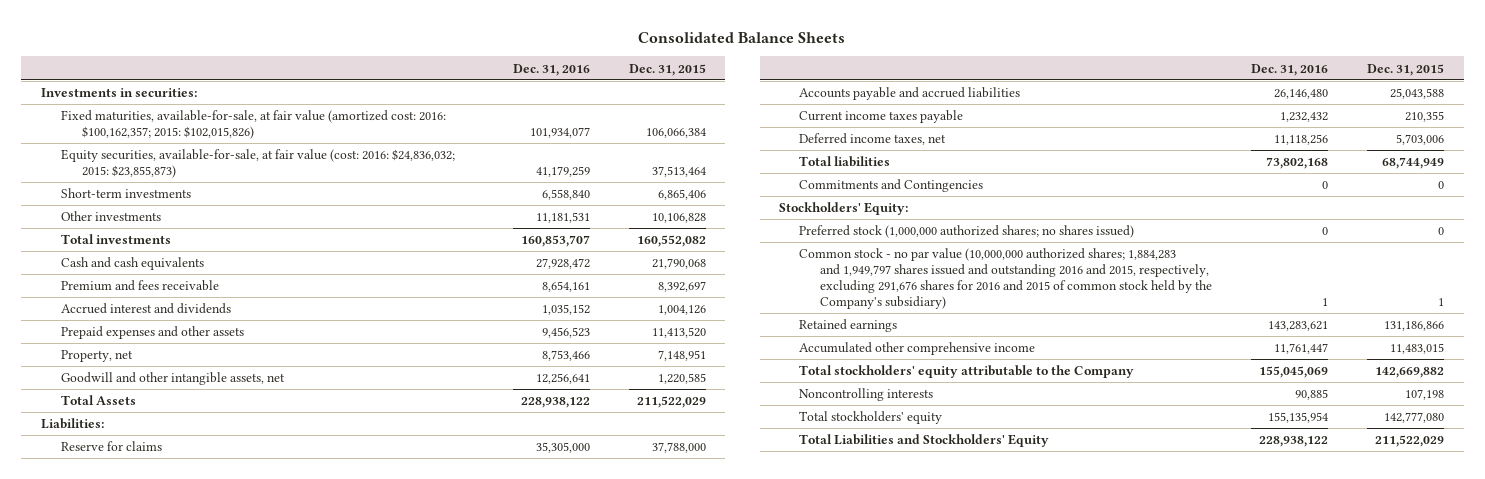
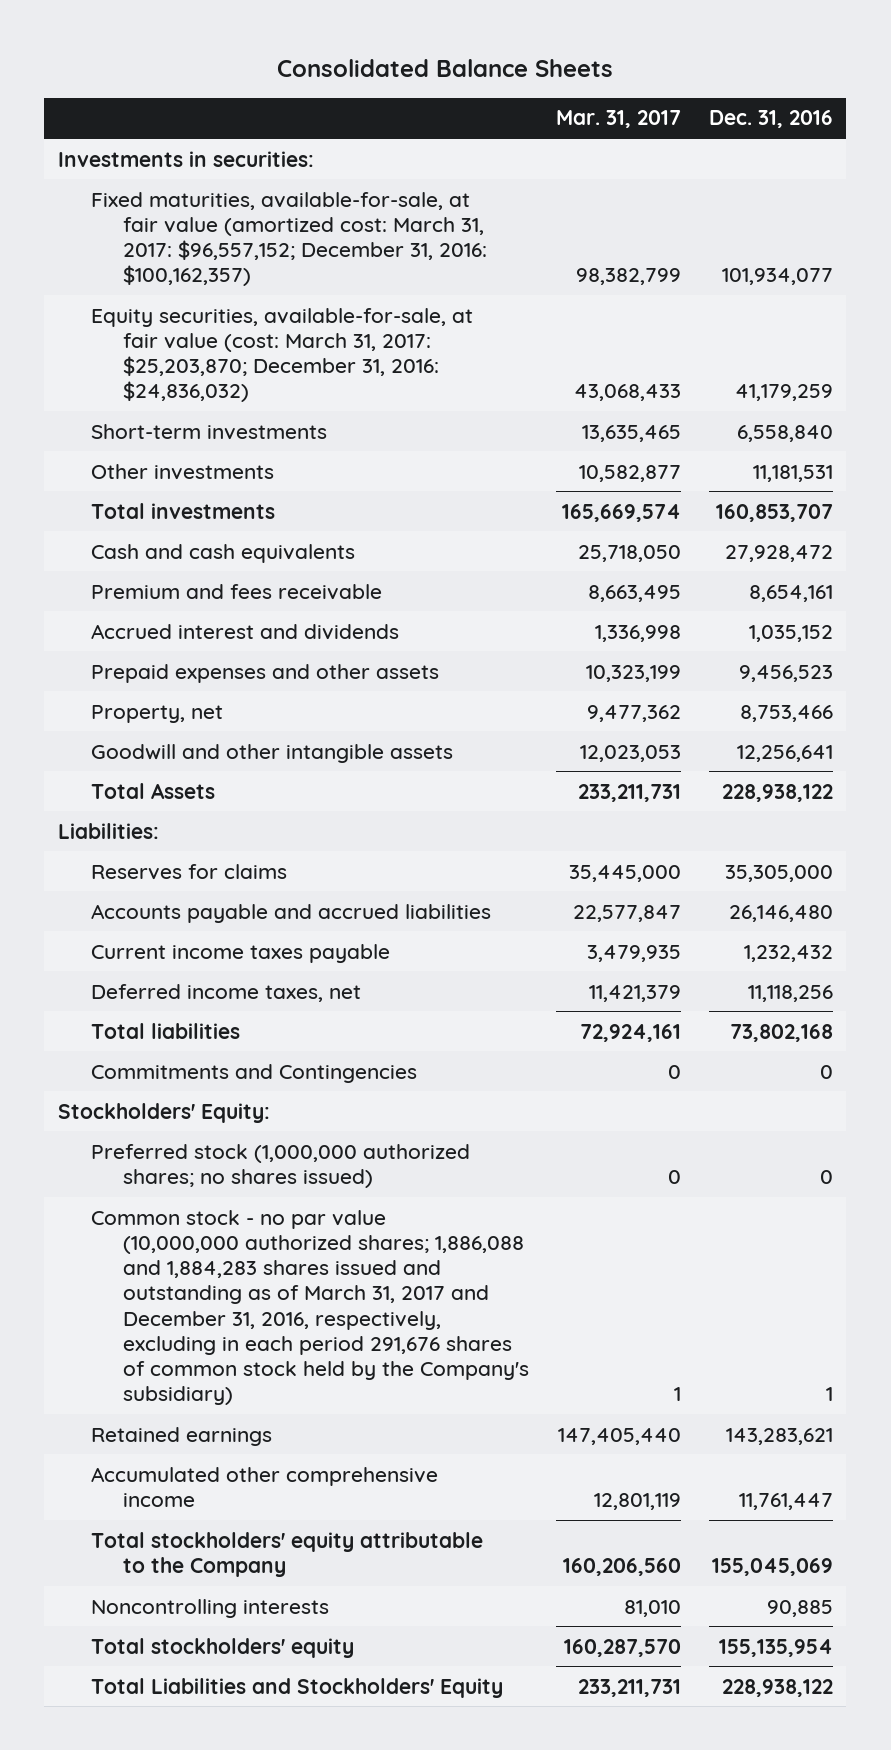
- | Dec. 31, 2016 | Dec. 31, 2015
+ | Mar. 31, 2017 | Dec. 31, 2016
- Fixed maturities, available-for-sale, at fair value (amortized cost: 2016: $100,162,357; 2015: $102,015,826) | 101,934,077 | 106,066,384
- Equity securities, available-for-sale, at fair value (cost: 2016: $24,836,032; 2015: $23,855,873) | 41,179,259 | 37,513,464
+ Fixed maturities, available-for-sale, at fair value (amortized cost: March 31, 2017: $96,557,152; December 31, 2016: $100,162,357) | 98,382,799 | 101,934,077
+ Equity securities, available-for-sale, at fair value (cost: March 31, 2017: $25,203,870; December 31, 2016: $24,836,032) | 43,068,433 | 41,179,259
- Goodwill and other intangible assets, net | 12,256,641 | 1,220,585
+ Goodwill and other intangible assets | 12,023,053 | 12,256,641
- Reserve for claims | 35,305,000 | 37,788,000
+ Reserves for claims | 35,445,000 | 35,305,000
- Common stock - no par value (10,000,000 authorized shares; 1,884,283 and 1,949,797 shares issued and outstanding 2016 and 2015, respectively, excluding 291,676 shares for 2016 and 2015 of common stock held by the Company's subsidiary) | 1 | 1
+ Common stock - no par value (10,000,000 authorized shares; 1,886,088 and 1,884,283 shares issued and outstanding as of March 31, 2017 and December 31, 2016, respectively, excluding in each period 291,676 shares of common stock held by the Company's subsidiary) | 1 | 1

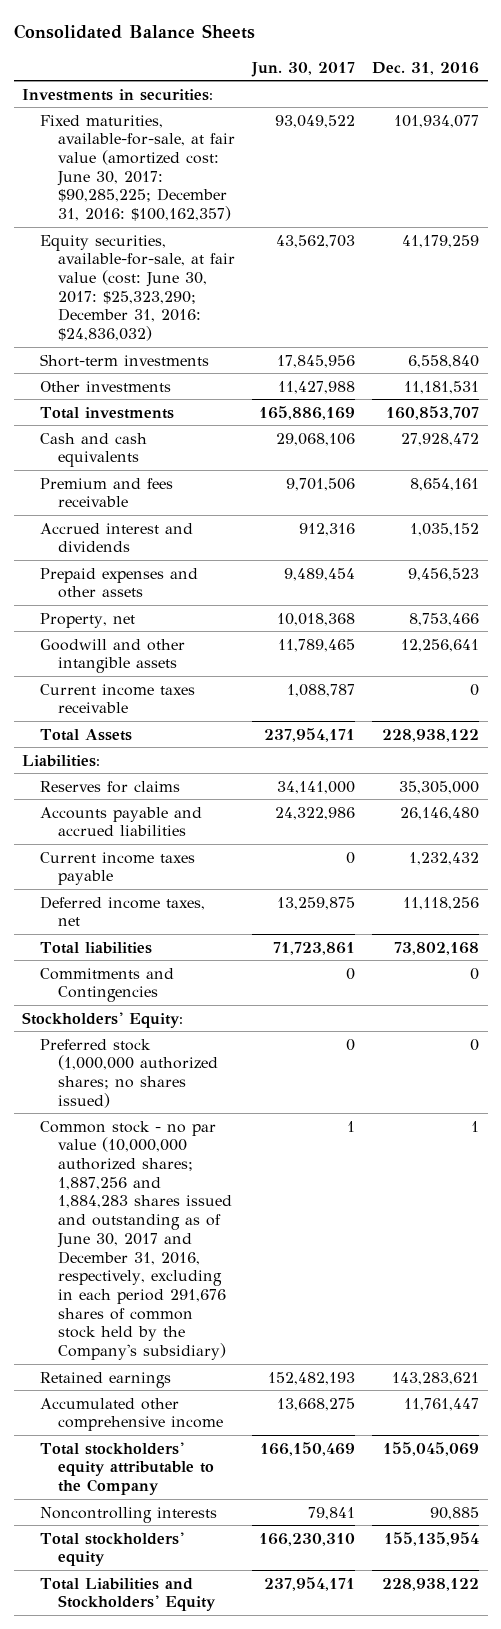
- | Mar. 31, 2017 | Dec. 31, 2016
+ | Jun. 30, 2017 | Dec. 31, 2016
- Fixed maturities, available-for-sale, at fair value (amortized cost: March 31, 2017: $96,557,152; December 31, 2016: $100,162,357) | 98,382,799 | 101,934,077
- Equity securities, available-for-sale, at fair value (cost: March 31, 2017: $25,203,870; December 31, 2016: $24,836,032) | 43,068,433 | 41,179,259
+ Fixed maturities, available-for-sale, at fair value (amortized cost: June 30, 2017: $90,285,225; December 31, 2016: $100,162,357) | 93,049,522 | 101,934,077
+ Equity securities, available-for-sale, at fair value (cost: June 30, 2017: $25,323,290; December 31, 2016: $24,836,032) | 43,562,703 | 41,179,259
+ Current income taxes receivable | 1,088,787 | 0
- Common stock - no par value (10,000,000 authorized shares; 1,886,088 and 1,884,283 shares issued and outstanding as of March 31, 2017 and December 31, 2016, respectively, excluding in each period 291,676 shares of common stock held by the Company's subsidiary) | 1 | 1
+ Common stock - no par value (10,000,000 authorized shares; 1,887,256 and 1,884,283 shares issued and outstanding as of June 30, 2017 and December 31, 2016, respectively, excluding in each period 291,676 shares of common stock held by the Company's subsidiary) | 1 | 1

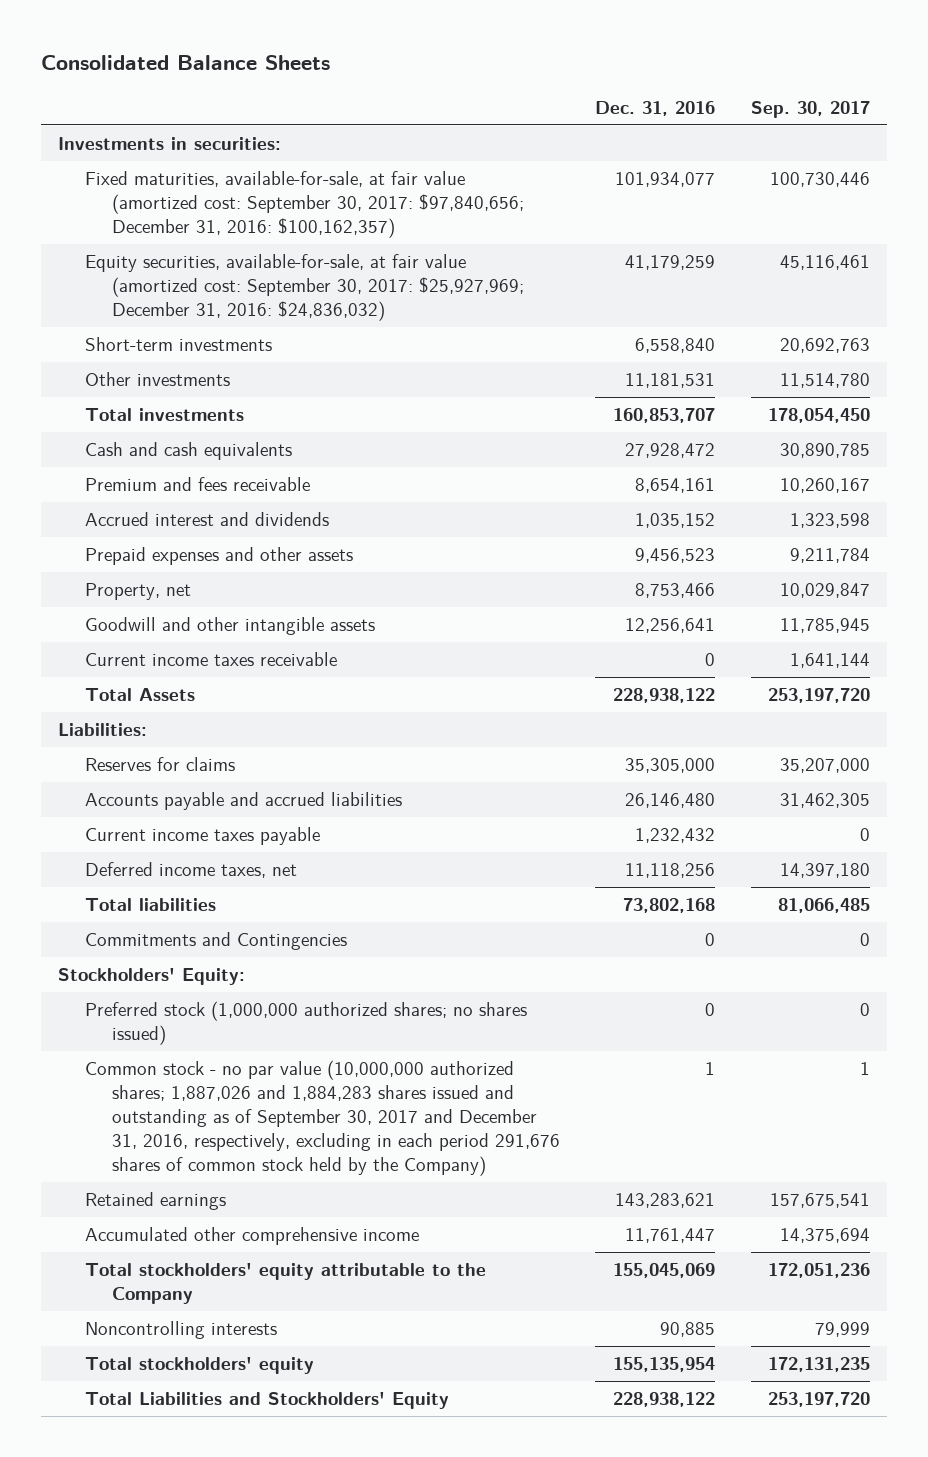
- | Jun. 30, 2017 | Dec. 31, 2016
+ | Dec. 31, 2016 | Sep. 30, 2017
- Fixed maturities, available-for-sale, at fair value (amortized cost: June 30, 2017: $90,285,225; December 31, 2016: $100,162,357) | 93,049,522 | 101,934,077
- Equity securities, available-for-sale, at fair value (cost: June 30, 2017: $25,323,290; December 31, 2016: $24,836,032) | 43,562,703 | 41,179,259
+ Fixed maturities, available-for-sale, at fair value (amortized cost: September 30, 2017: $97,840,656; December 31, 2016: $100,162,357) | 101,934,077 | 100,730,446
+ Equity securities, available-for-sale, at fair value (amortized cost: September 30, 2017: $25,927,969; December 31, 2016: $24,836,032) | 41,179,259 | 45,116,461
- Common stock - no par value (10,000,000 authorized shares; 1,887,256 and 1,884,283 shares issued and outstanding as of June 30, 2017 and December 31, 2016, respectively, excluding in each period 291,676 shares of common stock held by the Company's subsidiary) | 1 | 1
+ Common stock - no par value (10,000,000 authorized shares; 1,887,026 and 1,884,283 shares issued and outstanding as of September 30, 2017 and December 31, 2016, respectively, excluding in each period 291,676 shares of common stock held by the Company) | 1 | 1

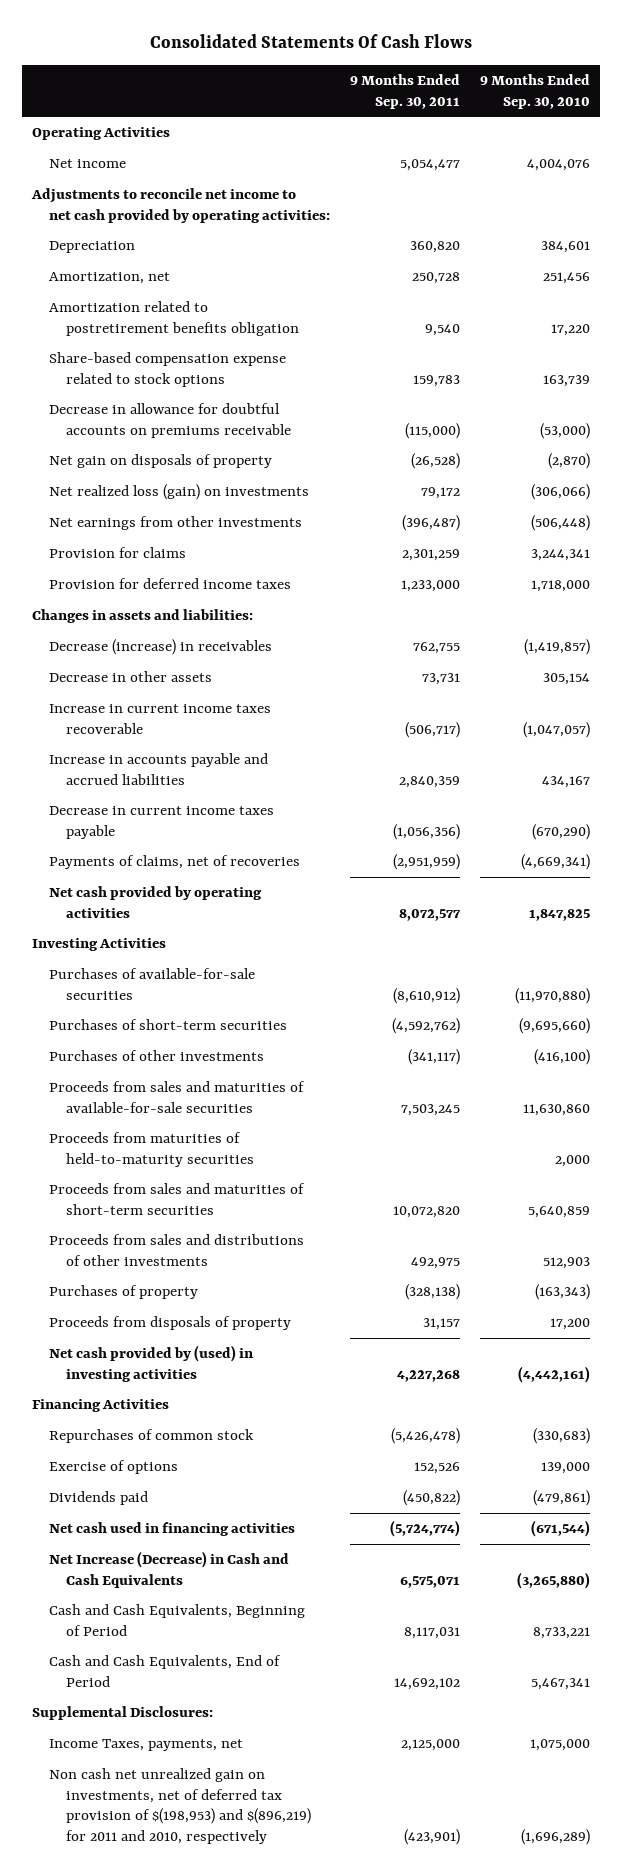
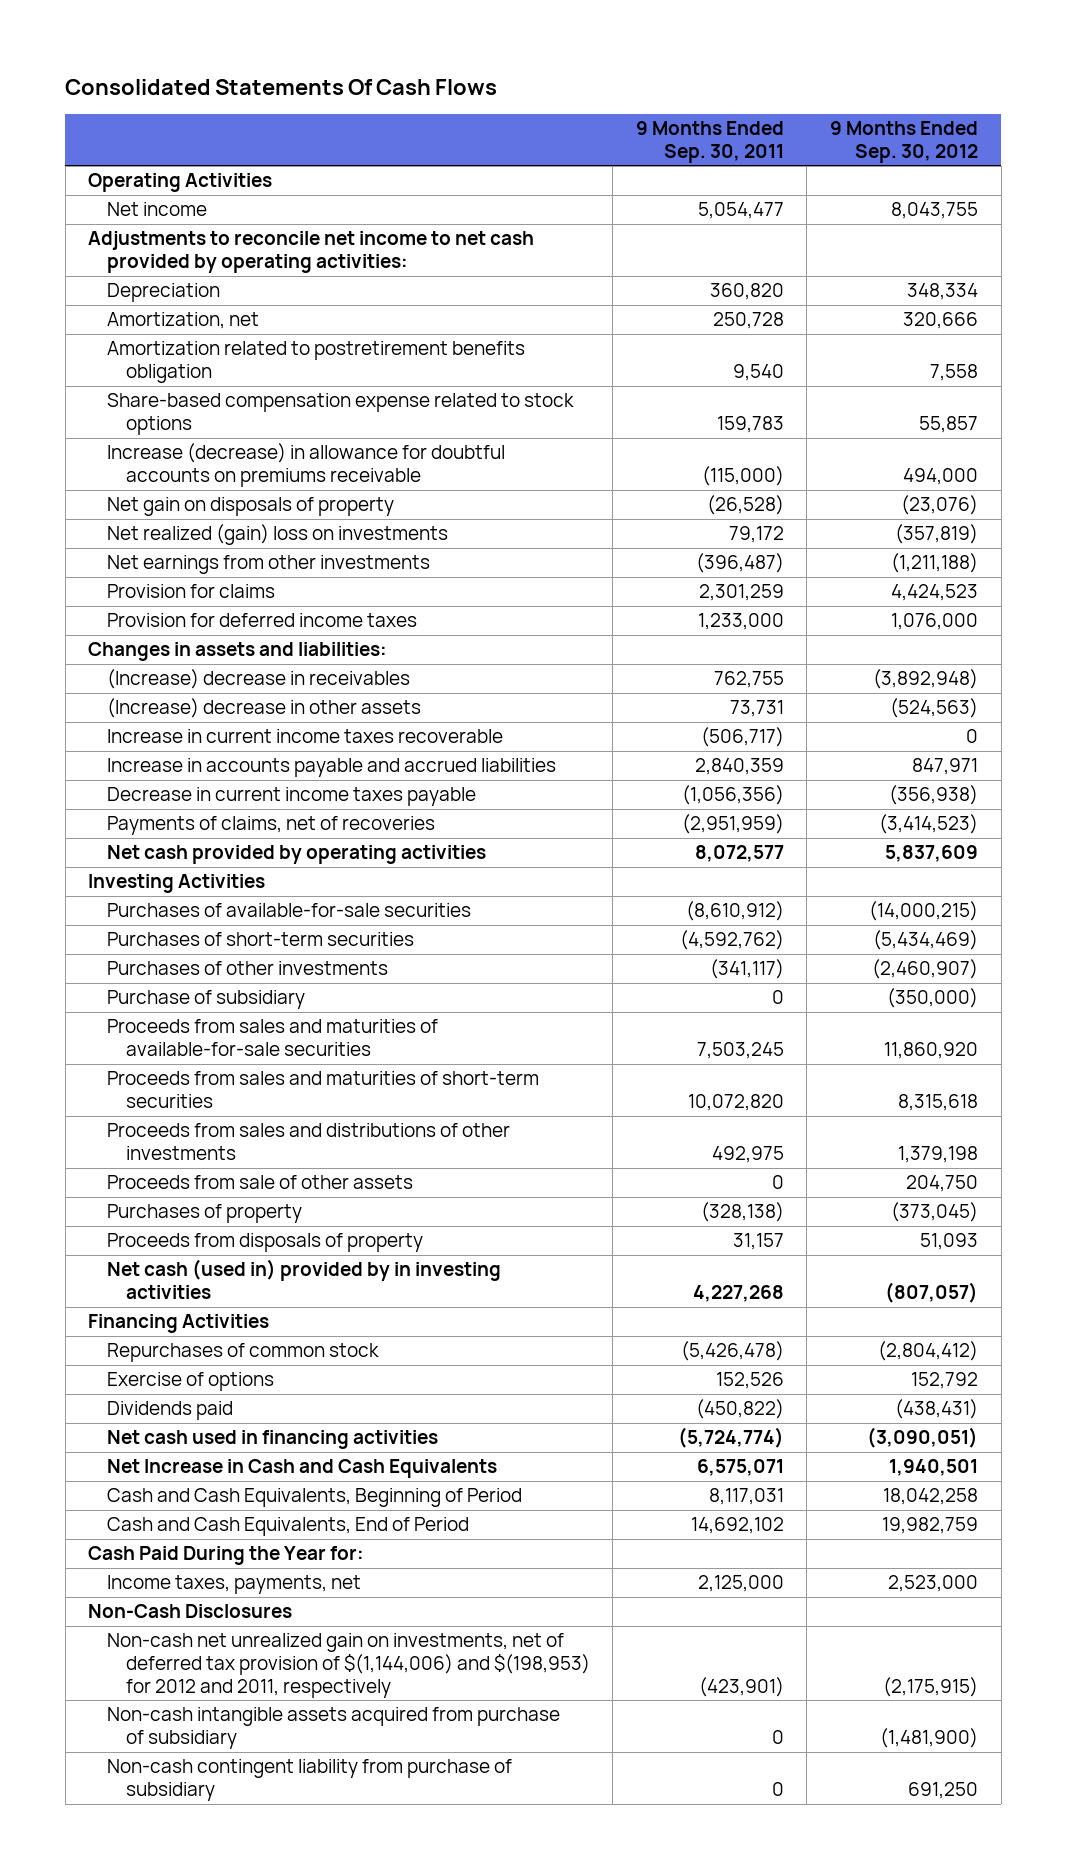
- | 9 Months Ended Sep. 30, 2011 | 9 Months Ended Sep. 30, 2010
+ | 9 Months Ended Sep. 30, 2011 | 9 Months Ended Sep. 30, 2012
- Decrease in allowance for doubtful accounts on premiums receivable | (115,000) | (53,000)
+ Increase (decrease) in allowance for doubtful accounts on premiums receivable | (115,000) | 494,000
- Net realized loss (gain) on investments | 79,172 | (306,066)
+ Net realized (gain) loss on investments | 79,172 | (357,819)
- Decrease (increase) in receivables | 762,755 | (1,419,857)
- Decrease in other assets | 73,731 | 305,154
+ (Increase) decrease in receivables | 762,755 | (3,892,948)
+ (Increase) decrease in other assets | 73,731 | (524,563)
+ Purchase of subsidiary | 0 | (350,000)
- Proceeds from maturities of held-to-maturity securities | | 2,000
+ Proceeds from sale of other assets | 0 | 204,750
- Net cash provided by (used) in investing activities | 4,227,268 | (4,442,161)
+ Net cash (used in) provided by in investing activities | 4,227,268 | (807,057)
- Net Increase (Decrease) in Cash and Cash Equivalents | 6,575,071 | (3,265,880)
+ Net Increase in Cash and Cash Equivalents | 6,575,071 | 1,940,501
- Supplemental Disclosures:
- Income Taxes, payments, net | 2,125,000 | 1,075,000
- Non cash net unrealized gain on investments, net of deferred tax provision of $(198,953) and $(896,219) for 2011 and 2010, respectively | (423,901) | (1,696,289)
+ Cash Paid During the Year for:
+ Income taxes, payments, net | 2,125,000 | 2,523,000
+ Non-Cash Disclosures
+ Non-cash net unrealized gain on investments, net of deferred tax provision of $(1,144,006) and $(198,953) for 2012 and 2011, respectively | (423,901) | (2,175,915)
+ Non-cash intangible assets acquired from purchase of subsidiary | 0 | (1,481,900)
+ Non-cash contingent liability from purchase of subsidiary | 0 | 691,250

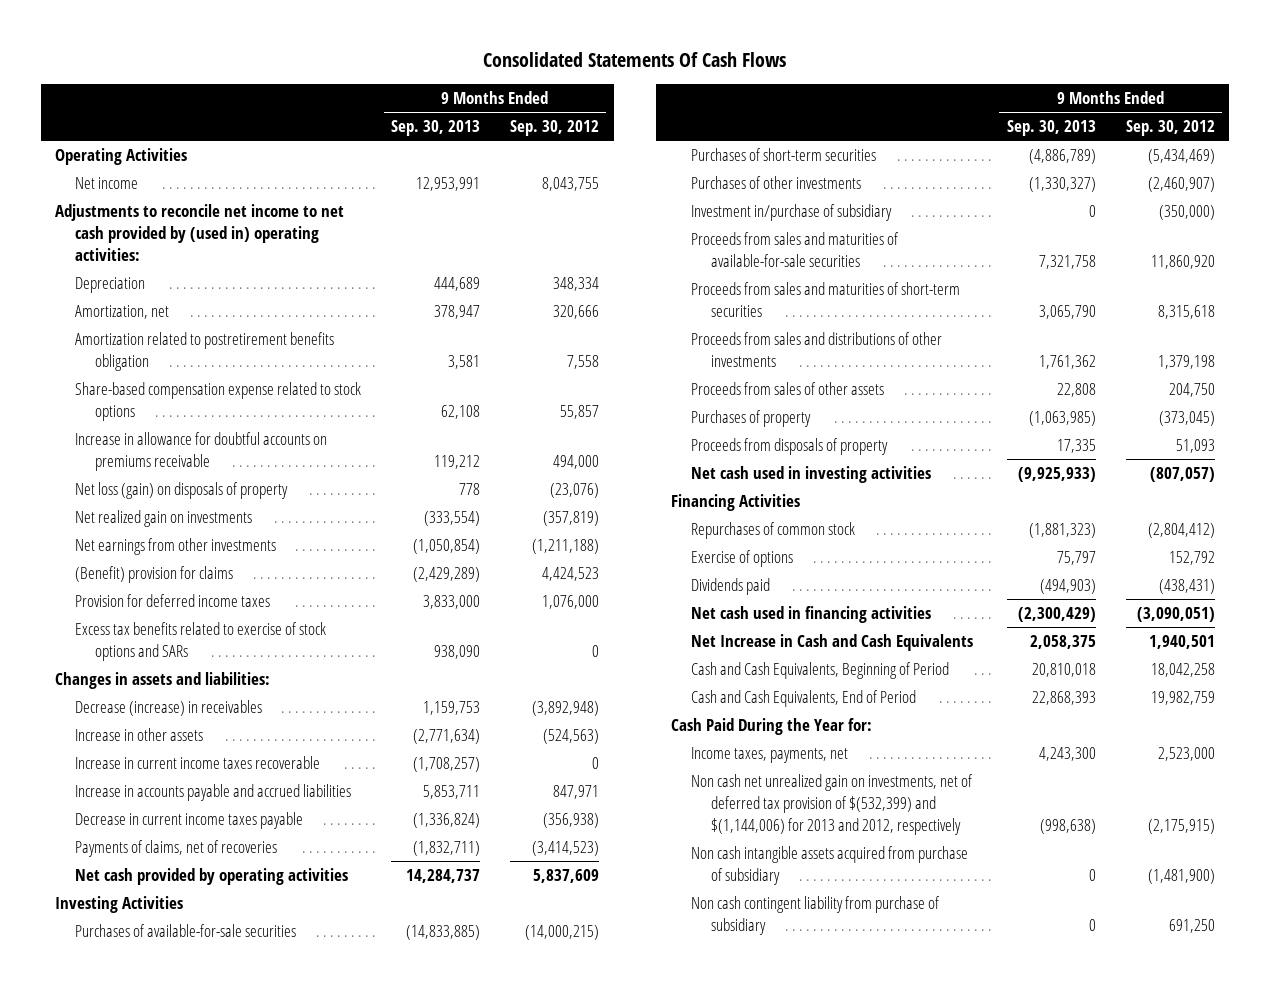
- | 9 Months Ended Sep. 30, 2011 | 9 Months Ended Sep. 30, 2012
+ | 9 Months Ended Sep. 30, 2013 | 9 Months Ended Sep. 30, 2012
- Adjustments to reconcile net income to net cash provided by operating activities:
+ Adjustments to reconcile net income to net cash provided by (used in) operating activities:
- Increase (decrease) in allowance for doubtful accounts on premiums receivable | (115,000) | 494,000
- Net gain on disposals of property | (26,528) | (23,076)
- Net realized (gain) loss on investments | 79,172 | (357,819)
+ Increase in allowance for doubtful accounts on premiums receivable | 119,212 | 494,000
+ Net loss (gain) on disposals of property | 778 | (23,076)
+ Net realized gain on investments | (333,554) | (357,819)
- Provision for claims | 2,301,259 | 4,424,523
+ (Benefit) provision for claims | (2,429,289) | 4,424,523
+ Excess tax benefits related to exercise of stock options and SARs | 938,090 | 0
- (Increase) decrease in receivables | 762,755 | (3,892,948)
- (Increase) decrease in other assets | 73,731 | (524,563)
+ Decrease (increase) in receivables | 1,159,753 | (3,892,948)
+ Increase in other assets | (2,771,634) | (524,563)
- Purchase of subsidiary | 0 | (350,000)
+ Investment in/purchase of subsidiary | 0 | (350,000)
- Proceeds from sale of other assets | 0 | 204,750
+ Proceeds from sales of other assets | 22,808 | 204,750
- Net cash (used in) provided by in investing activities | 4,227,268 | (807,057)
+ Net cash used in investing activities | (9,925,933) | (807,057)
- Non-Cash Disclosures
- Non-cash net unrealized gain on investments, net of deferred tax provision of $(1,144,006) and $(198,953) for 2012 and 2011, respectively | (423,901) | (2,175,915)
- Non-cash intangible assets acquired from purchase of subsidiary | 0 | (1,481,900)
- Non-cash contingent liability from purchase of subsidiary | 0 | 691,250
+ Non cash net unrealized gain on investments, net of deferred tax provision of $(532,399) and $(1,144,006) for 2013 and 2012, respectively | (998,638) | (2,175,915)
+ Non cash intangible assets acquired from purchase of subsidiary | 0 | (1,481,900)
+ Non cash contingent liability from purchase of subsidiary | 0 | 691,250

